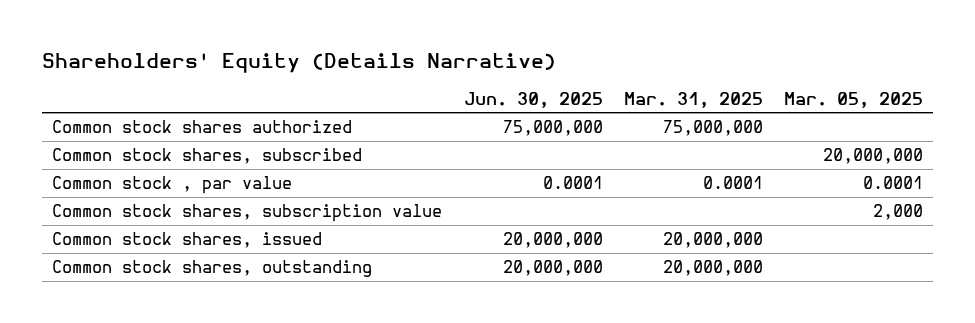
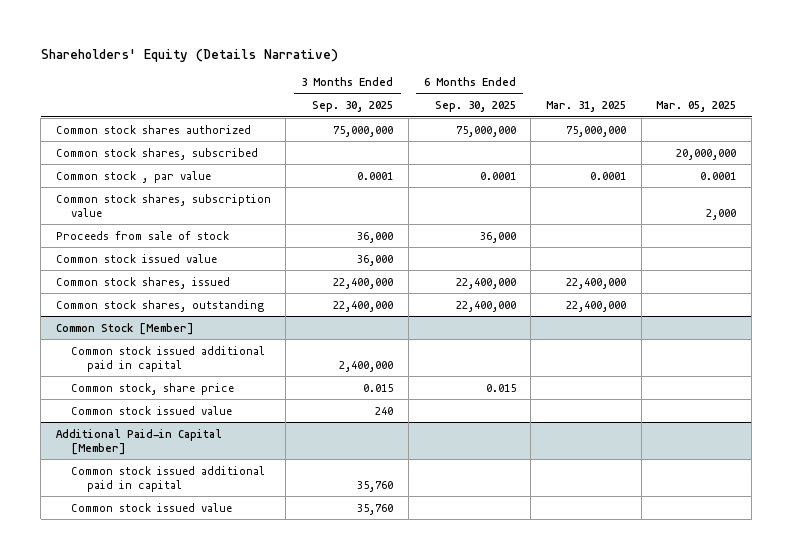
- | Jun. 30, 2025 | Mar. 31, 2025 | Mar. 05, 2025
+ | 3 Months Ended Sep. 30, 2025 | 6 Months Ended Sep. 30, 2025 | Mar. 31, 2025 | Mar. 05, 2025
- Common stock shares, issued | 20,000,000 | 20,000,000 |
- Common stock shares, outstanding | 20,000,000 | 20,000,000 |
+ Proceeds from sale of stock | 36,000 | 36,000 | |
+ Common stock issued value | 36,000 | | |
+ Common stock shares, issued | 22,400,000 | 22,400,000 | 22,400,000 |
+ Common stock shares, outstanding | 22,400,000 | 22,400,000 | 22,400,000 |
+ Common Stock [Member]
+ Common stock issued additional paid in capital | 2,400,000 | | |
+ Common stock, share price | 0.015 | 0.015 | |
+ Common stock issued value | 240 | | |
+ Additional Paid-in Capital [Member]
+ Common stock issued additional paid in capital | 35,760 | | |
+ Common stock issued value | 35,760 | | |

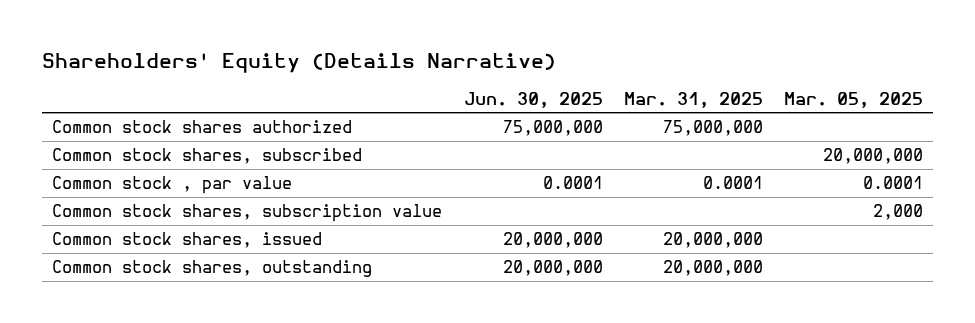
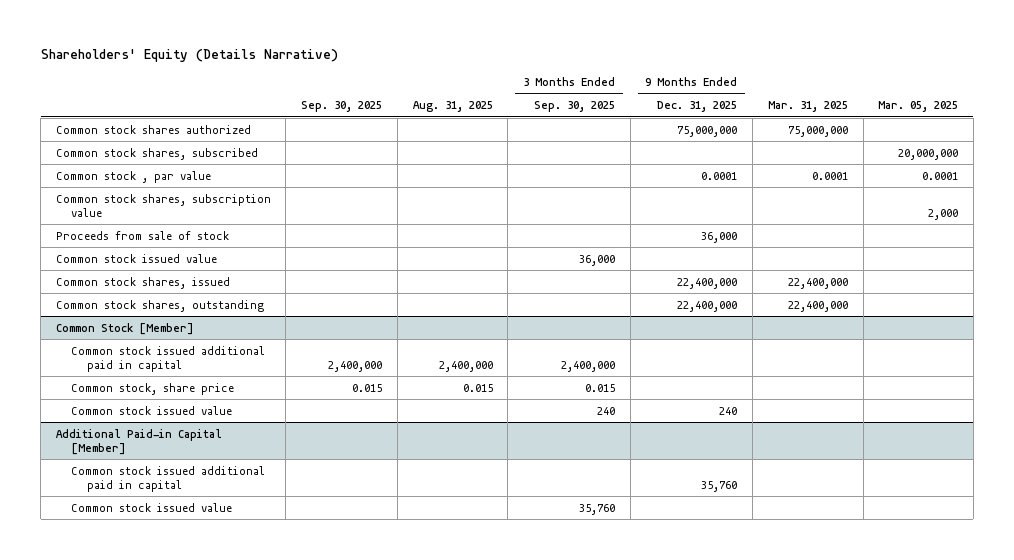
- | Jun. 30, 2025 | Mar. 31, 2025 | Mar. 05, 2025
+ | Sep. 30, 2025 | Aug. 31, 2025 | 3 Months Ended Sep. 30, 2025 | 9 Months Ended Dec. 31, 2025 | Mar. 31, 2025 | Mar. 05, 2025
- Common stock shares, issued | 20,000,000 | 20,000,000 |
- Common stock shares, outstanding | 20,000,000 | 20,000,000 |
+ Proceeds from sale of stock | | | | 36,000 | |
+ Common stock issued value | | | 36,000 | | |
+ Common stock shares, issued | | | | 22,400,000 | 22,400,000 |
+ Common stock shares, outstanding | | | | 22,400,000 | 22,400,000 |
+ Common Stock [Member]
+ Common stock issued additional paid in capital | 2,400,000 | 2,400,000 | 2,400,000 | | |
+ Common stock, share price | 0.015 | 0.015 | 0.015 | | |
+ Common stock issued value | | | 240 | 240 | |
+ Additional Paid-in Capital [Member]
+ Common stock issued additional paid in capital | | | | 35,760 | |
+ Common stock issued value | | | 35,760 | | |

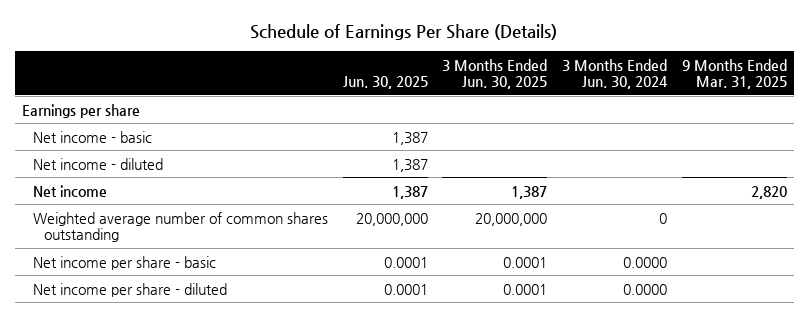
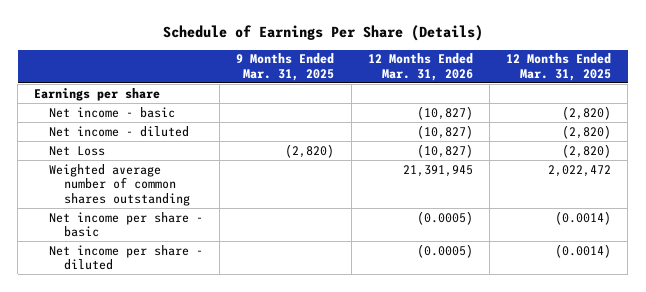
- | Jun. 30, 2025 | 3 Months Ended Jun. 30, 2025 | 3 Months Ended Jun. 30, 2024 | 9 Months Ended Mar. 31, 2025
+ | 9 Months Ended Mar. 31, 2025 | 12 Months Ended Mar. 31, 2026 | 12 Months Ended Mar. 31, 2025
- Net income | 1,387 | 1,387 | | 2,820
+ Net Loss | (2,820) | (10,827) | (2,820)

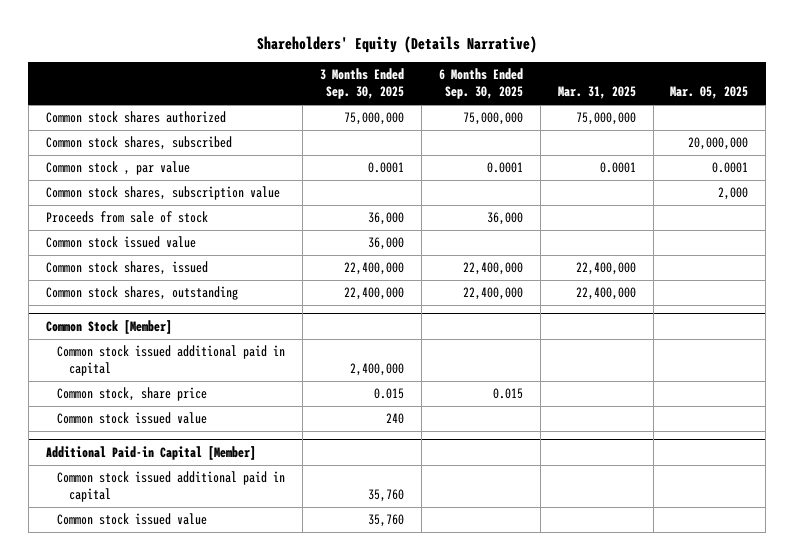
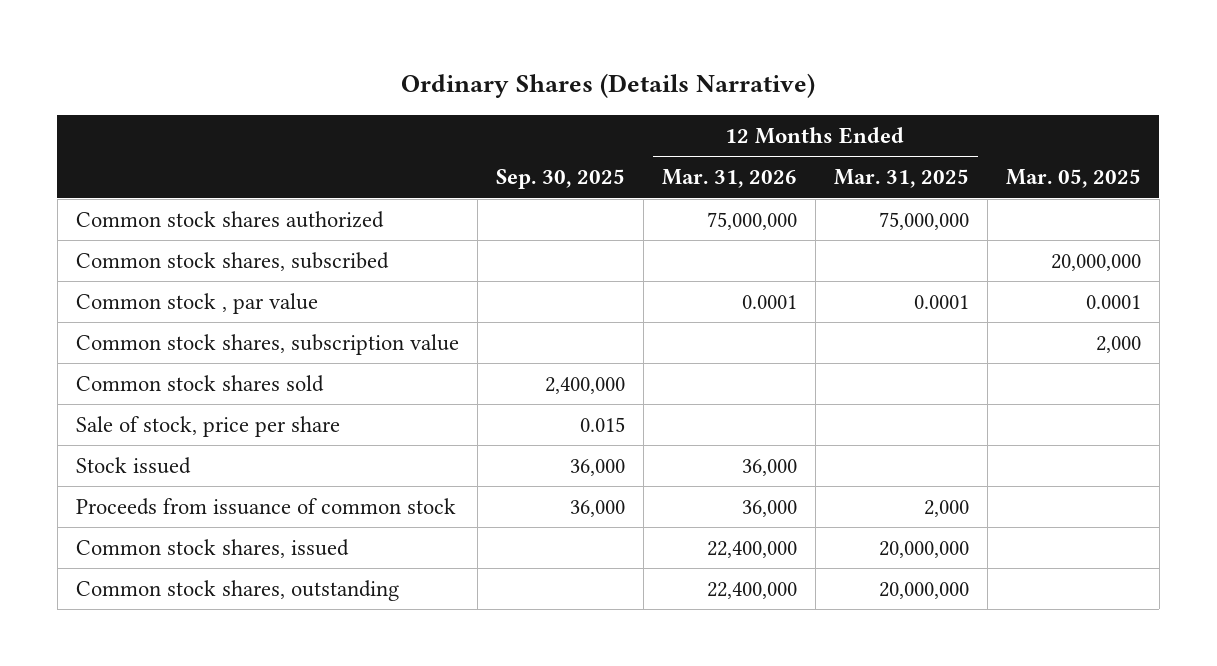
- Shareholders' Equity (Details Narrative)
+ Ordinary Shares (Details Narrative)
- | 3 Months Ended Sep. 30, 2025 | 6 Months Ended Sep. 30, 2025 | Mar. 31, 2025 | Mar. 05, 2025
+ | Sep. 30, 2025 | 12 Months Ended Mar. 31, 2026 | 12 Months Ended Mar. 31, 2025 | Mar. 05, 2025
- Proceeds from sale of stock | 36,000 | 36,000 | |
- Common stock issued value | 36,000 | | |
+ Common stock shares sold | 2,400,000 | | |
+ Sale of stock, price per share | 0.015 | | |
+ Stock issued | 36,000 | 36,000 | |
+ Proceeds from issuance of common stock | 36,000 | 36,000 | 2,000 |
- Common Stock [Member]
- Common stock issued additional paid in capital | 2,400,000 | | |
- Common stock, share price | 0.015 | 0.015 | |
- Common stock issued value | 240 | | |
- Additional Paid-in Capital [Member]
- Common stock issued additional paid in capital | 35,760 | | |
- Common stock issued value | 35,760 | | |

